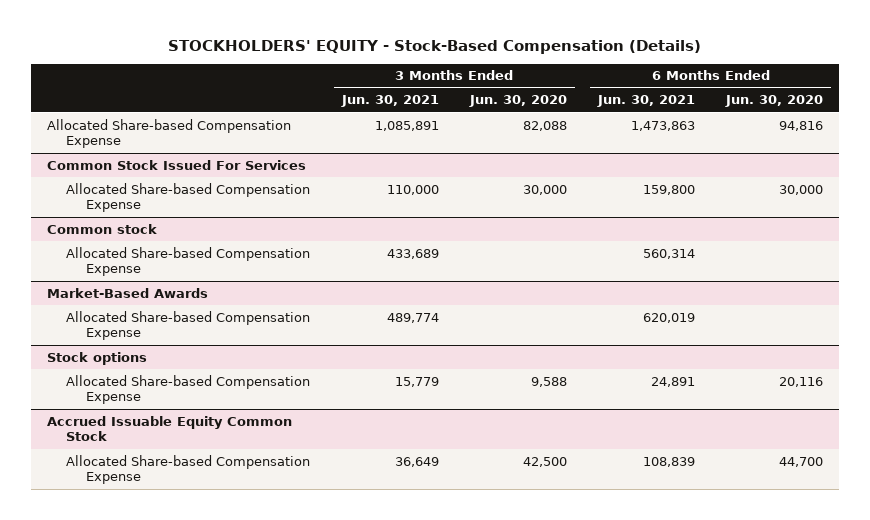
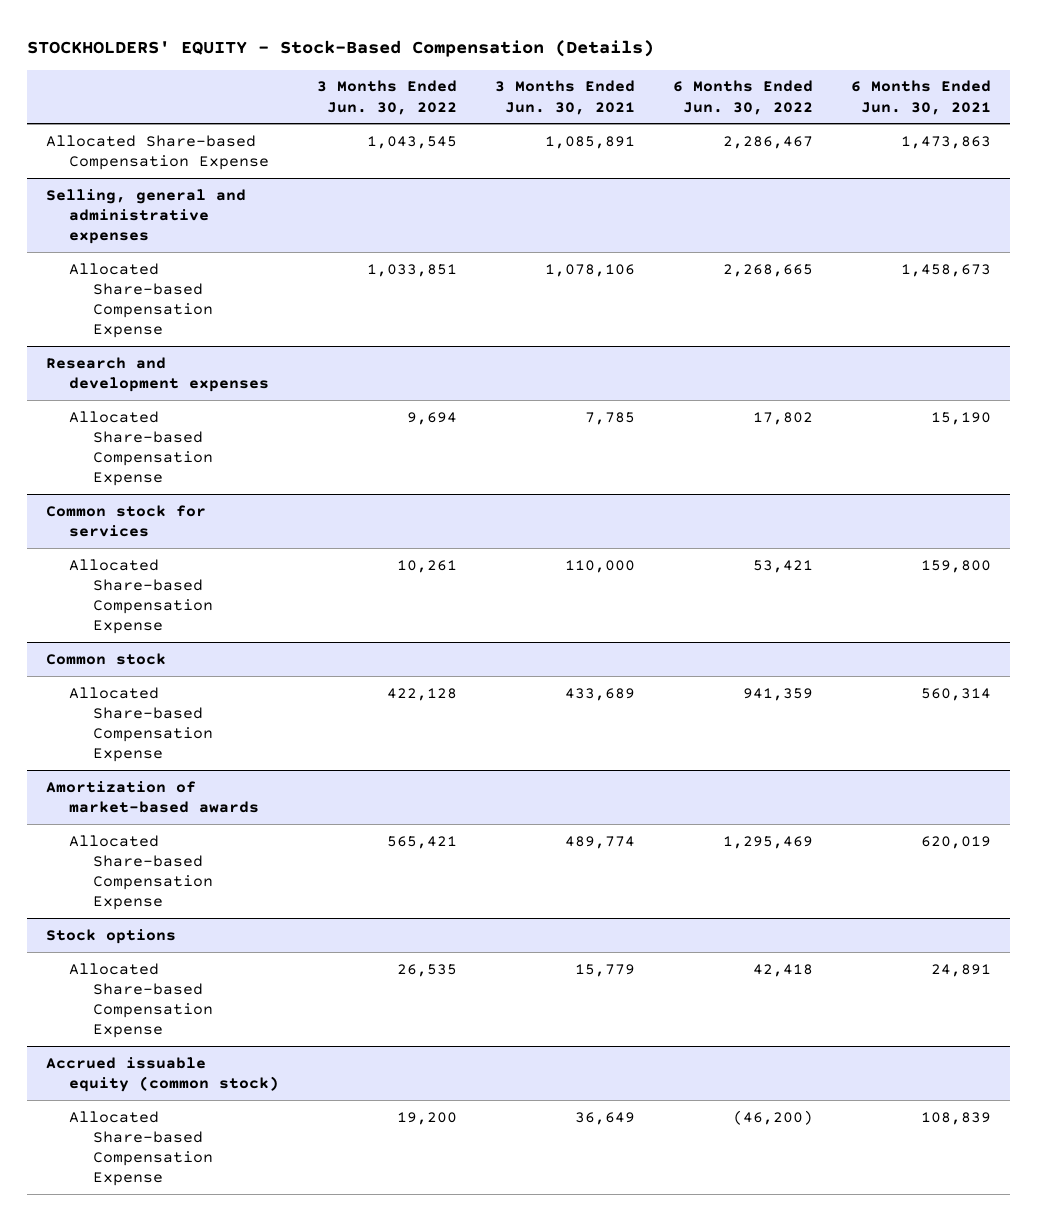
- | 3 Months Ended Jun. 30, 2021 | 3 Months Ended Jun. 30, 2020 | 6 Months Ended Jun. 30, 2021 | 6 Months Ended Jun. 30, 2020
+ | 3 Months Ended Jun. 30, 2022 | 3 Months Ended Jun. 30, 2021 | 6 Months Ended Jun. 30, 2022 | 6 Months Ended Jun. 30, 2021
- Common Stock Issued For Services
+ Selling, general and administrative expenses
+ Allocated Share-based Compensation Expense | 1,033,851 | 1,078,106 | 2,268,665 | 1,458,673
+ Research and development expenses
+ Allocated Share-based Compensation Expense | 9,694 | 7,785 | 17,802 | 15,190
+ Common stock for services
- Market-Based Awards
+ Amortization of market-based awards
- Accrued Issuable Equity Common Stock
+ Accrued issuable equity (common stock)

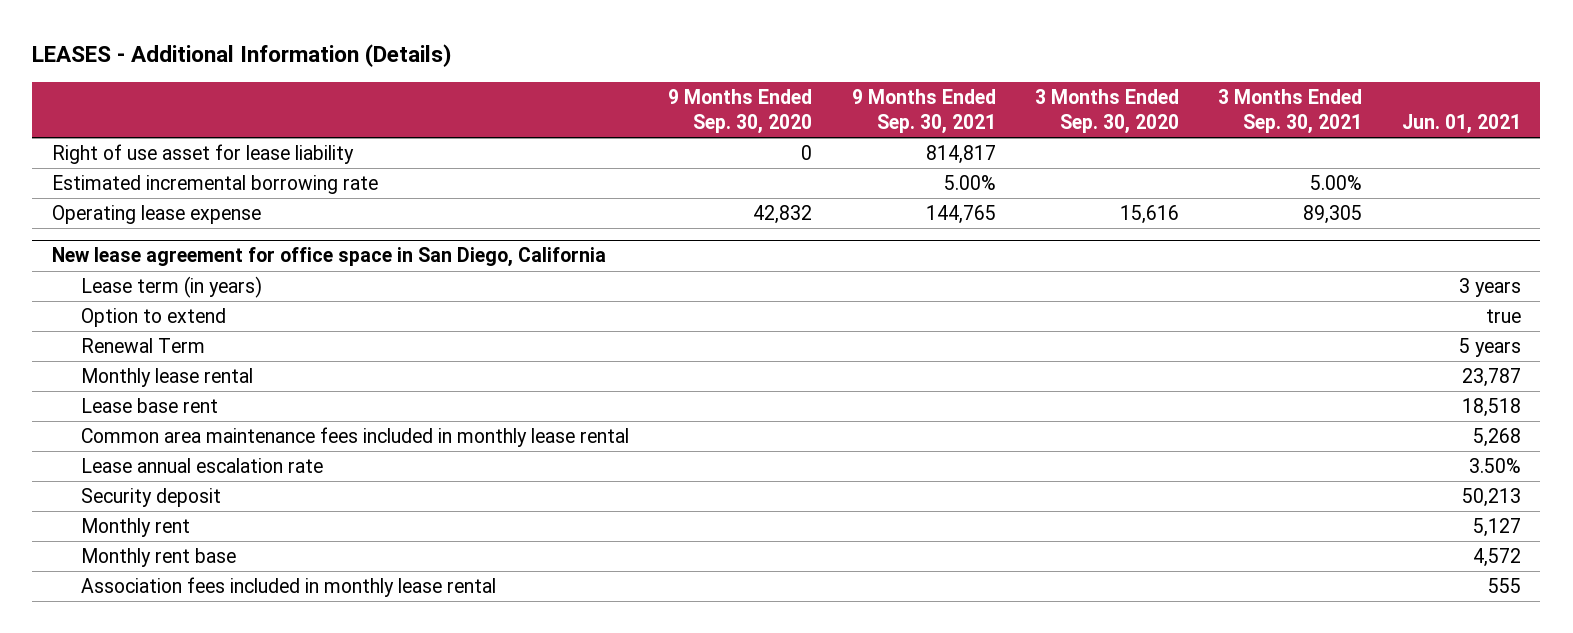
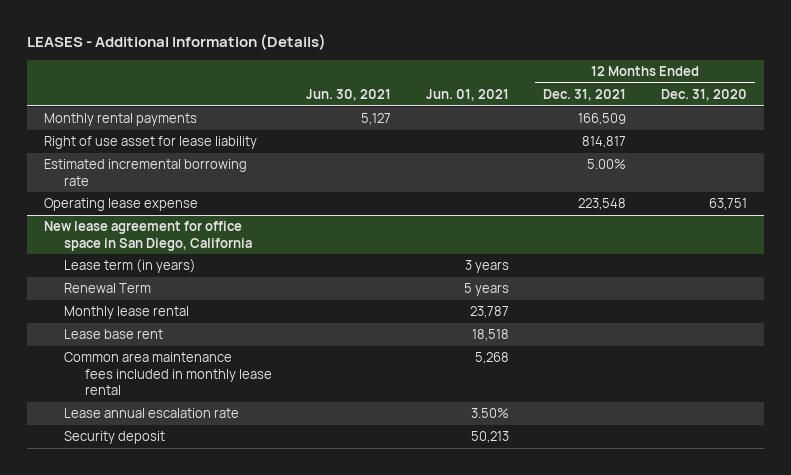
- | 9 Months Ended Sep. 30, 2020 | 9 Months Ended Sep. 30, 2021 | 3 Months Ended Sep. 30, 2020 | 3 Months Ended Sep. 30, 2021 | Jun. 01, 2021
+ | Jun. 30, 2021 | Jun. 01, 2021 | 12 Months Ended Dec. 31, 2021 | 12 Months Ended Dec. 31, 2020
+ Monthly rental payments | 5,127 | | 166,509 |
@ New lease agreement for office space in San Diego, California
- Option to extend | | | | | true
- Monthly rent | | | | | 5,127
- Monthly rent base | | | | | 4,572
- Association fees included in monthly lease rental | | | | | 555

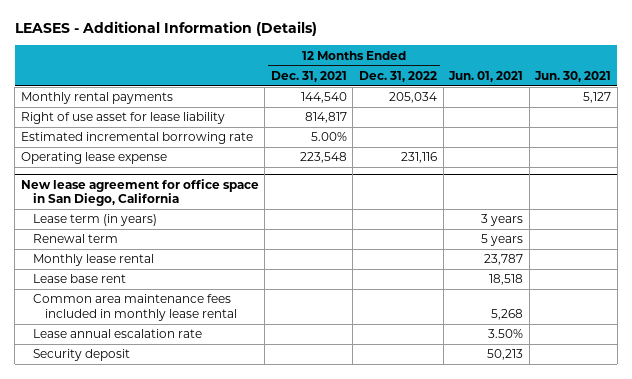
- | Jun. 30, 2021 | Jun. 01, 2021 | 12 Months Ended Dec. 31, 2021 | 12 Months Ended Dec. 31, 2020
+ | 12 Months Ended Dec. 31, 2021 | 12 Months Ended Dec. 31, 2022 | Jun. 01, 2021 | Jun. 30, 2021
- Monthly rental payments | 5,127 | | 166,509 |
+ Monthly rental payments | 144,540 | 205,034 | | 5,127
@ New lease agreement for office space in San Diego, California
- Renewal Term | | 5 years | |
+ Renewal term | | | 5 years |

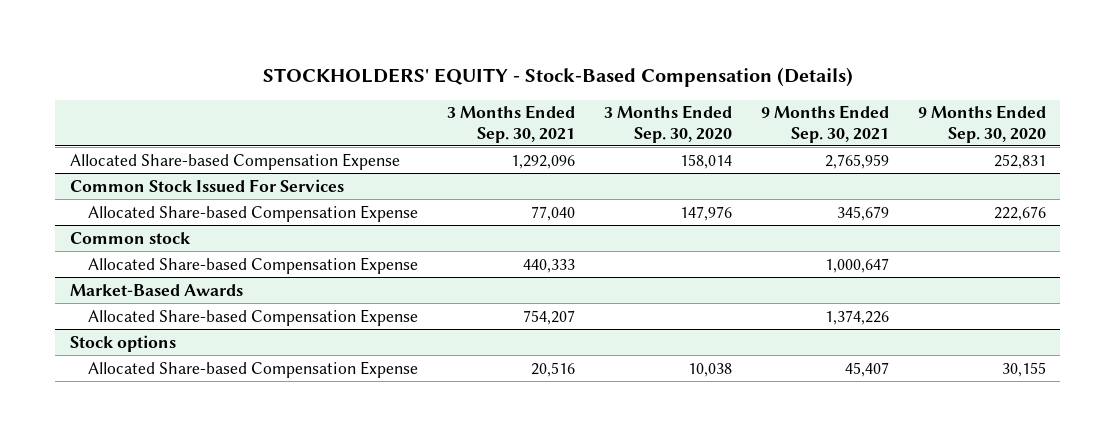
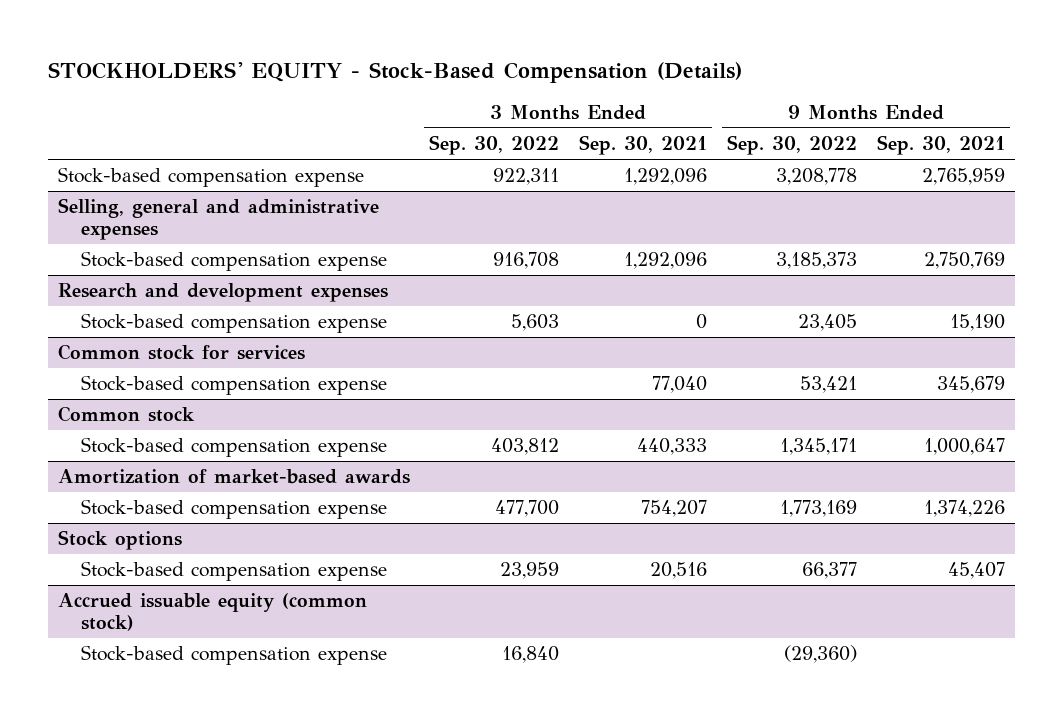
- | 3 Months Ended Sep. 30, 2021 | 3 Months Ended Sep. 30, 2020 | 9 Months Ended Sep. 30, 2021 | 9 Months Ended Sep. 30, 2020
+ | 3 Months Ended Sep. 30, 2022 | 3 Months Ended Sep. 30, 2021 | 9 Months Ended Sep. 30, 2022 | 9 Months Ended Sep. 30, 2021
- Allocated Share-based Compensation Expense | 1,292,096 | 158,014 | 2,765,959 | 252,831
- Common Stock Issued For Services
- Allocated Share-based Compensation Expense | 77,040 | 147,976 | 345,679 | 222,676
+ Stock-based compensation expense | 922,311 | 1,292,096 | 3,208,778 | 2,765,959
+ Selling, general and administrative expenses
+ Stock-based compensation expense | 916,708 | 1,292,096 | 3,185,373 | 2,750,769
+ Research and development expenses
+ Stock-based compensation expense | 5,603 | 0 | 23,405 | 15,190
+ Common stock for services
+ Stock-based compensation expense | | 77,040 | 53,421 | 345,679
@ Common stock
- Allocated Share-based Compensation Expense | 440,333 | | 1,000,647 |
- Market-Based Awards
- Allocated Share-based Compensation Expense | 754,207 | | 1,374,226 |
@ Common stock
+ Stock-based compensation expense | 403,812 | 440,333 | 1,345,171 | 1,000,647
+ Amortization of market-based awards
+ Stock-based compensation expense | 477,700 | 754,207 | 1,773,169 | 1,374,226
@ Stock options
- Allocated Share-based Compensation Expense | 20,516 | 10,038 | 45,407 | 30,155
+ Stock-based compensation expense | 23,959 | 20,516 | 66,377 | 45,407
+ Accrued issuable equity (common stock)
+ Stock-based compensation expense | 16,840 | | (29,360) |

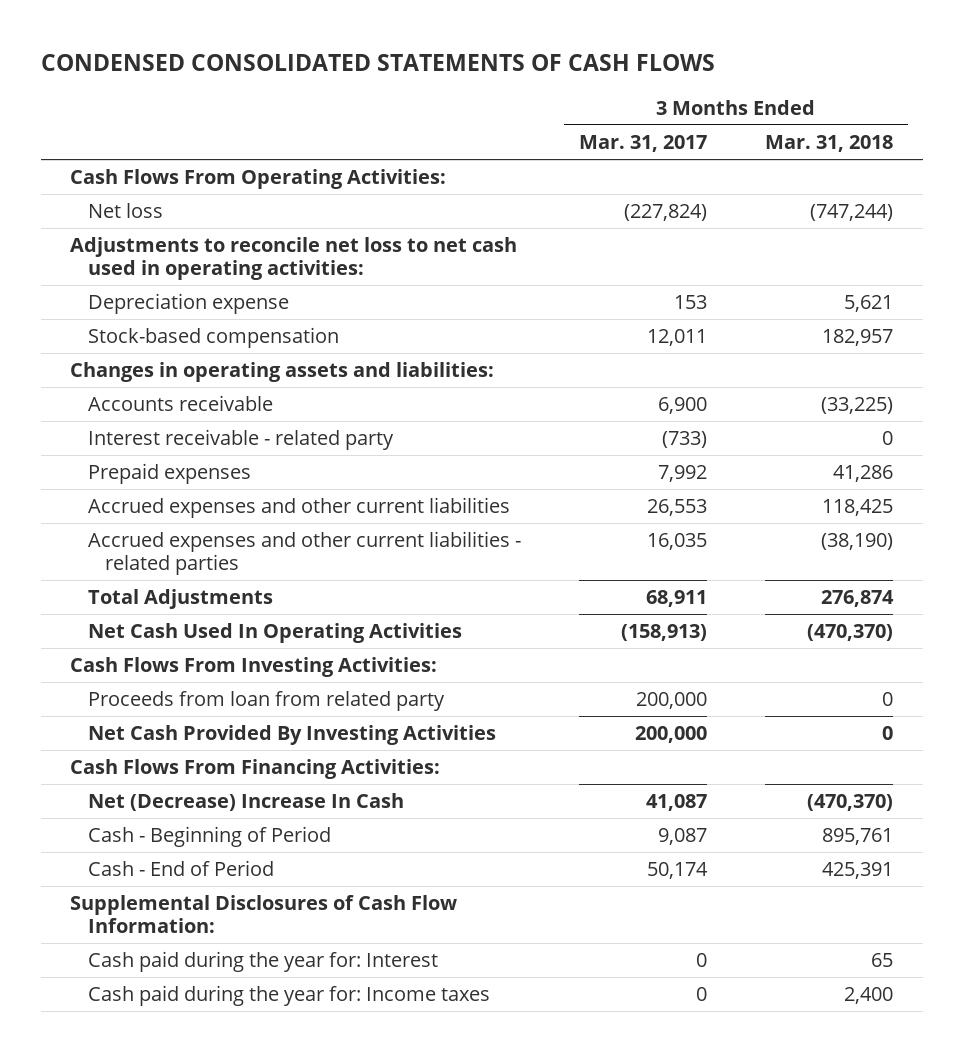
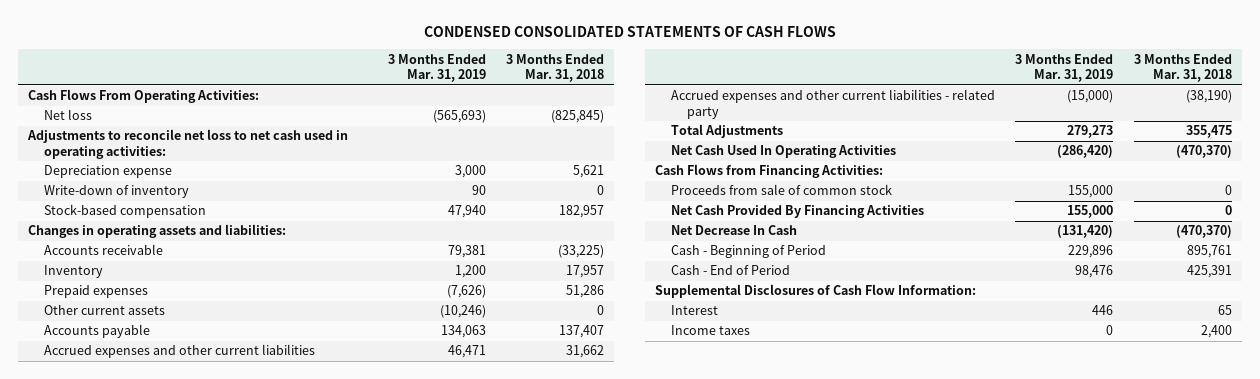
- | 3 Months Ended Mar. 31, 2017 | 3 Months Ended Mar. 31, 2018
+ | 3 Months Ended Mar. 31, 2019 | 3 Months Ended Mar. 31, 2018
- Net loss | (227,824) | (747,244)
+ Net loss | (565,693) | (825,845)
+ Write-down of inventory | 90 | 0
- Interest receivable - related party | (733) | 0
- Prepaid expenses | 7,992 | 41,286
- Accrued expenses and other current liabilities | 26,553 | 118,425
- Accrued expenses and other current liabilities - related parties | 16,035 | (38,190)
- Total Adjustments | 68,911 | 276,874
+ Inventory | 1,200 | 17,957
+ Prepaid expenses | (7,626) | 51,286
+ Other current assets | (10,246) | 0
+ Accounts payable | 134,063 | 137,407
+ Accrued expenses and other current liabilities | 46,471 | 31,662
+ Accrued expenses and other current liabilities - related party | (15,000) | (38,190)
+ Total Adjustments | 279,273 | 355,475
- Cash Flows From Investing Activities:
- Proceeds from loan from related party | 200,000 | 0
- Net Cash Provided By Investing Activities | 200,000 | 0
- Cash Flows From Financing Activities:
- Net (Decrease) Increase In Cash | 41,087 | (470,370)
+ Cash Flows from Financing Activities:
+ Proceeds from sale of common stock | 155,000 | 0
+ Net Cash Provided By Financing Activities | 155,000 | 0
+ Net Decrease In Cash | (131,420) | (470,370)
- Cash paid during the year for: Interest | 0 | 65
- Cash paid during the year for: Income taxes | 0 | 2,400
+ Interest | 446 | 65
+ Income taxes | 0 | 2,400

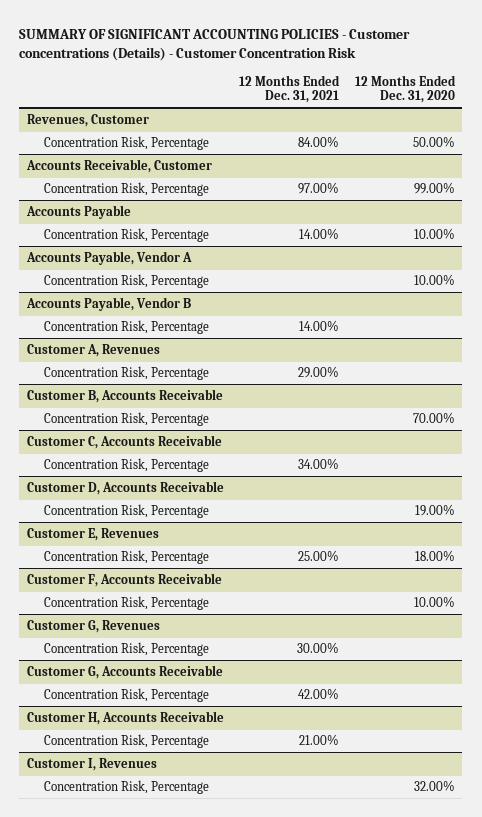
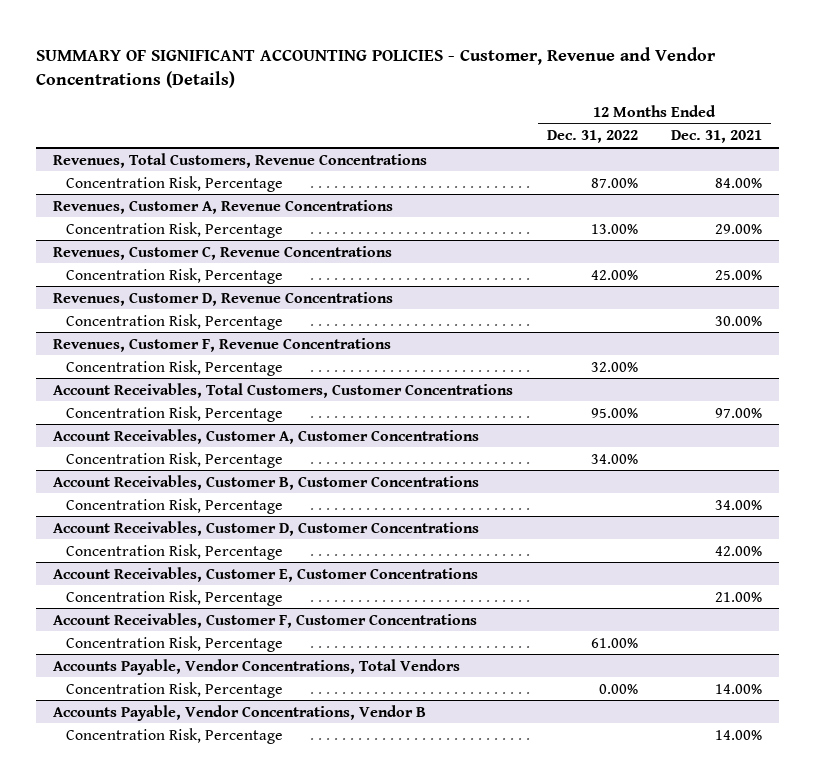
- SUMMARY OF SIGNIFICANT ACCOUNTING POLICIES - Customer concentrations (Details) - Customer Concentration Risk
+ SUMMARY OF SIGNIFICANT ACCOUNTING POLICIES - Customer, Revenue and Vendor Concentrations (Details)
- | 12 Months Ended Dec. 31, 2021 | 12 Months Ended Dec. 31, 2020
+ | 12 Months Ended Dec. 31, 2022 | 12 Months Ended Dec. 31, 2021
- Revenues, Customer
+ Revenues, Total Customers, Revenue Concentrations
- Accounts Receivable, Customer
- Concentration Risk, Percentage | 97.00% | 99.00%
- Accounts Payable
- Concentration Risk, Percentage | 14.00% | 10.00%
- Accounts Payable, Vendor A
- Concentration Risk, Percentage | | 10.00%
- Accounts Payable, Vendor B
- Concentration Risk, Percentage | 14.00% |
- Customer A, Revenues
+ Revenues, Customer A, Revenue Concentrations
- Customer B, Accounts Receivable
- Concentration Risk, Percentage | | 70.00%
- Customer C, Accounts Receivable
- Concentration Risk, Percentage | 34.00% |
- Customer D, Accounts Receivable
- Concentration Risk, Percentage | | 19.00%
- Customer E, Revenues
+ Revenues, Customer C, Revenue Concentrations
- Customer F, Accounts Receivable
- Concentration Risk, Percentage | | 10.00%
- Customer G, Revenues
+ Revenues, Customer D, Revenue Concentrations
- Customer G, Accounts Receivable
+ Revenues, Customer F, Revenue Concentrations
+ Concentration Risk, Percentage | 32.00% |
+ Account Receivables, Total Customers, Customer Concentrations
+ Concentration Risk, Percentage | 95.00% | 97.00%
+ Account Receivables, Customer A, Customer Concentrations
+ Concentration Risk, Percentage | 34.00% |
+ Account Receivables, Customer B, Customer Concentrations
+ Concentration Risk, Percentage | | 34.00%
+ Account Receivables, Customer D, Customer Concentrations
- Customer H, Accounts Receivable
+ Account Receivables, Customer E, Customer Concentrations
- Customer I, Revenues
+ Account Receivables, Customer F, Customer Concentrations
+ Accounts Payable, Vendor Concentrations, Total Vendors
+ Concentration Risk, Percentage | 0.00% | 14.00%
+ Accounts Payable, Vendor Concentrations, Vendor B
+ Concentration Risk, Percentage | | 14.00%

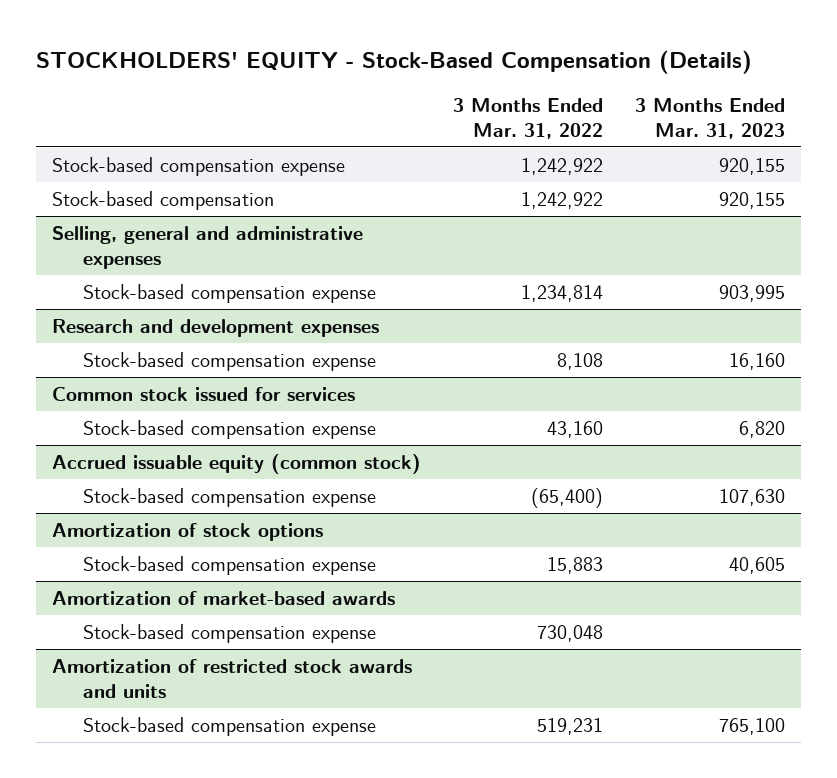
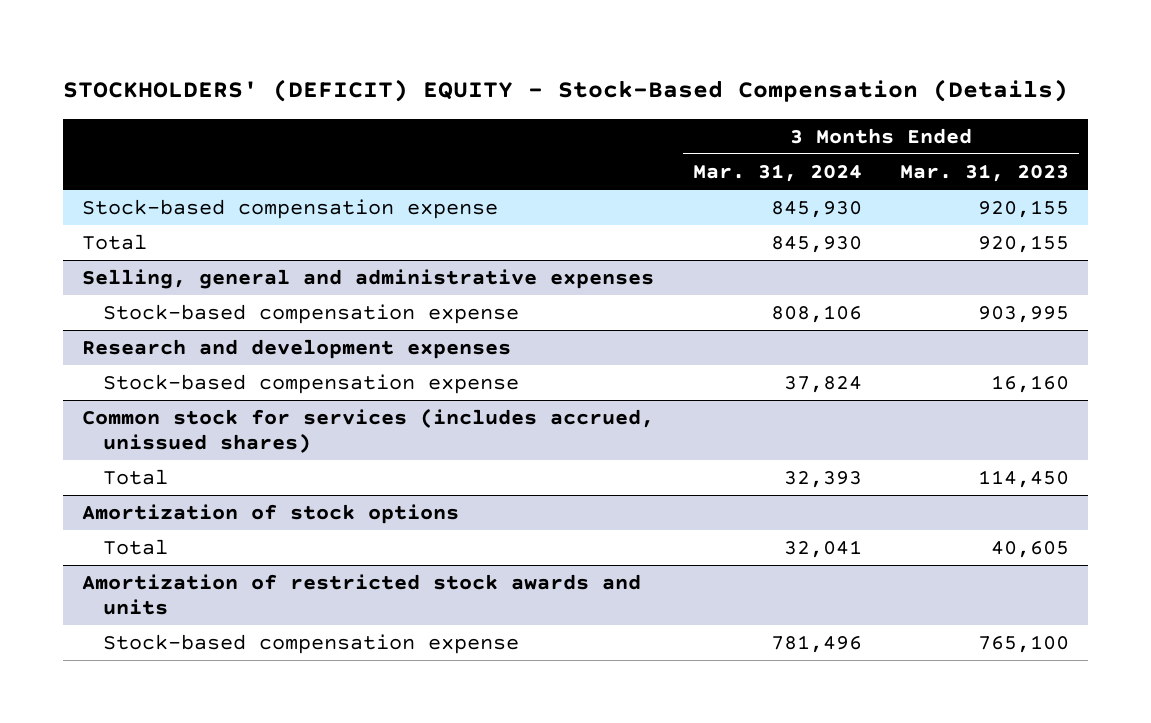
- STOCKHOLDERS' EQUITY - Stock-Based Compensation (Details)
+ STOCKHOLDERS' (DEFICIT) EQUITY - Stock-Based Compensation (Details)
- | 3 Months Ended Mar. 31, 2022 | 3 Months Ended Mar. 31, 2023
+ | 3 Months Ended Mar. 31, 2024 | 3 Months Ended Mar. 31, 2023
- Stock-based compensation | 1,242,922 | 920,155
+ Total | 845,930 | 920,155
- Common stock issued for services
- Stock-based compensation expense | 43,160 | 6,820
- Accrued issuable equity (common stock)
- Stock-based compensation expense | (65,400) | 107,630
+ Common stock for services (includes accrued, unissued shares)
+ Total | 32,393 | 114,450
@ Amortization of stock options
- Stock-based compensation expense | 15,883 | 40,605
- Amortization of market-based awards
- Stock-based compensation expense | 730,048 |
@ Amortization of stock options
+ Total | 32,041 | 40,605

